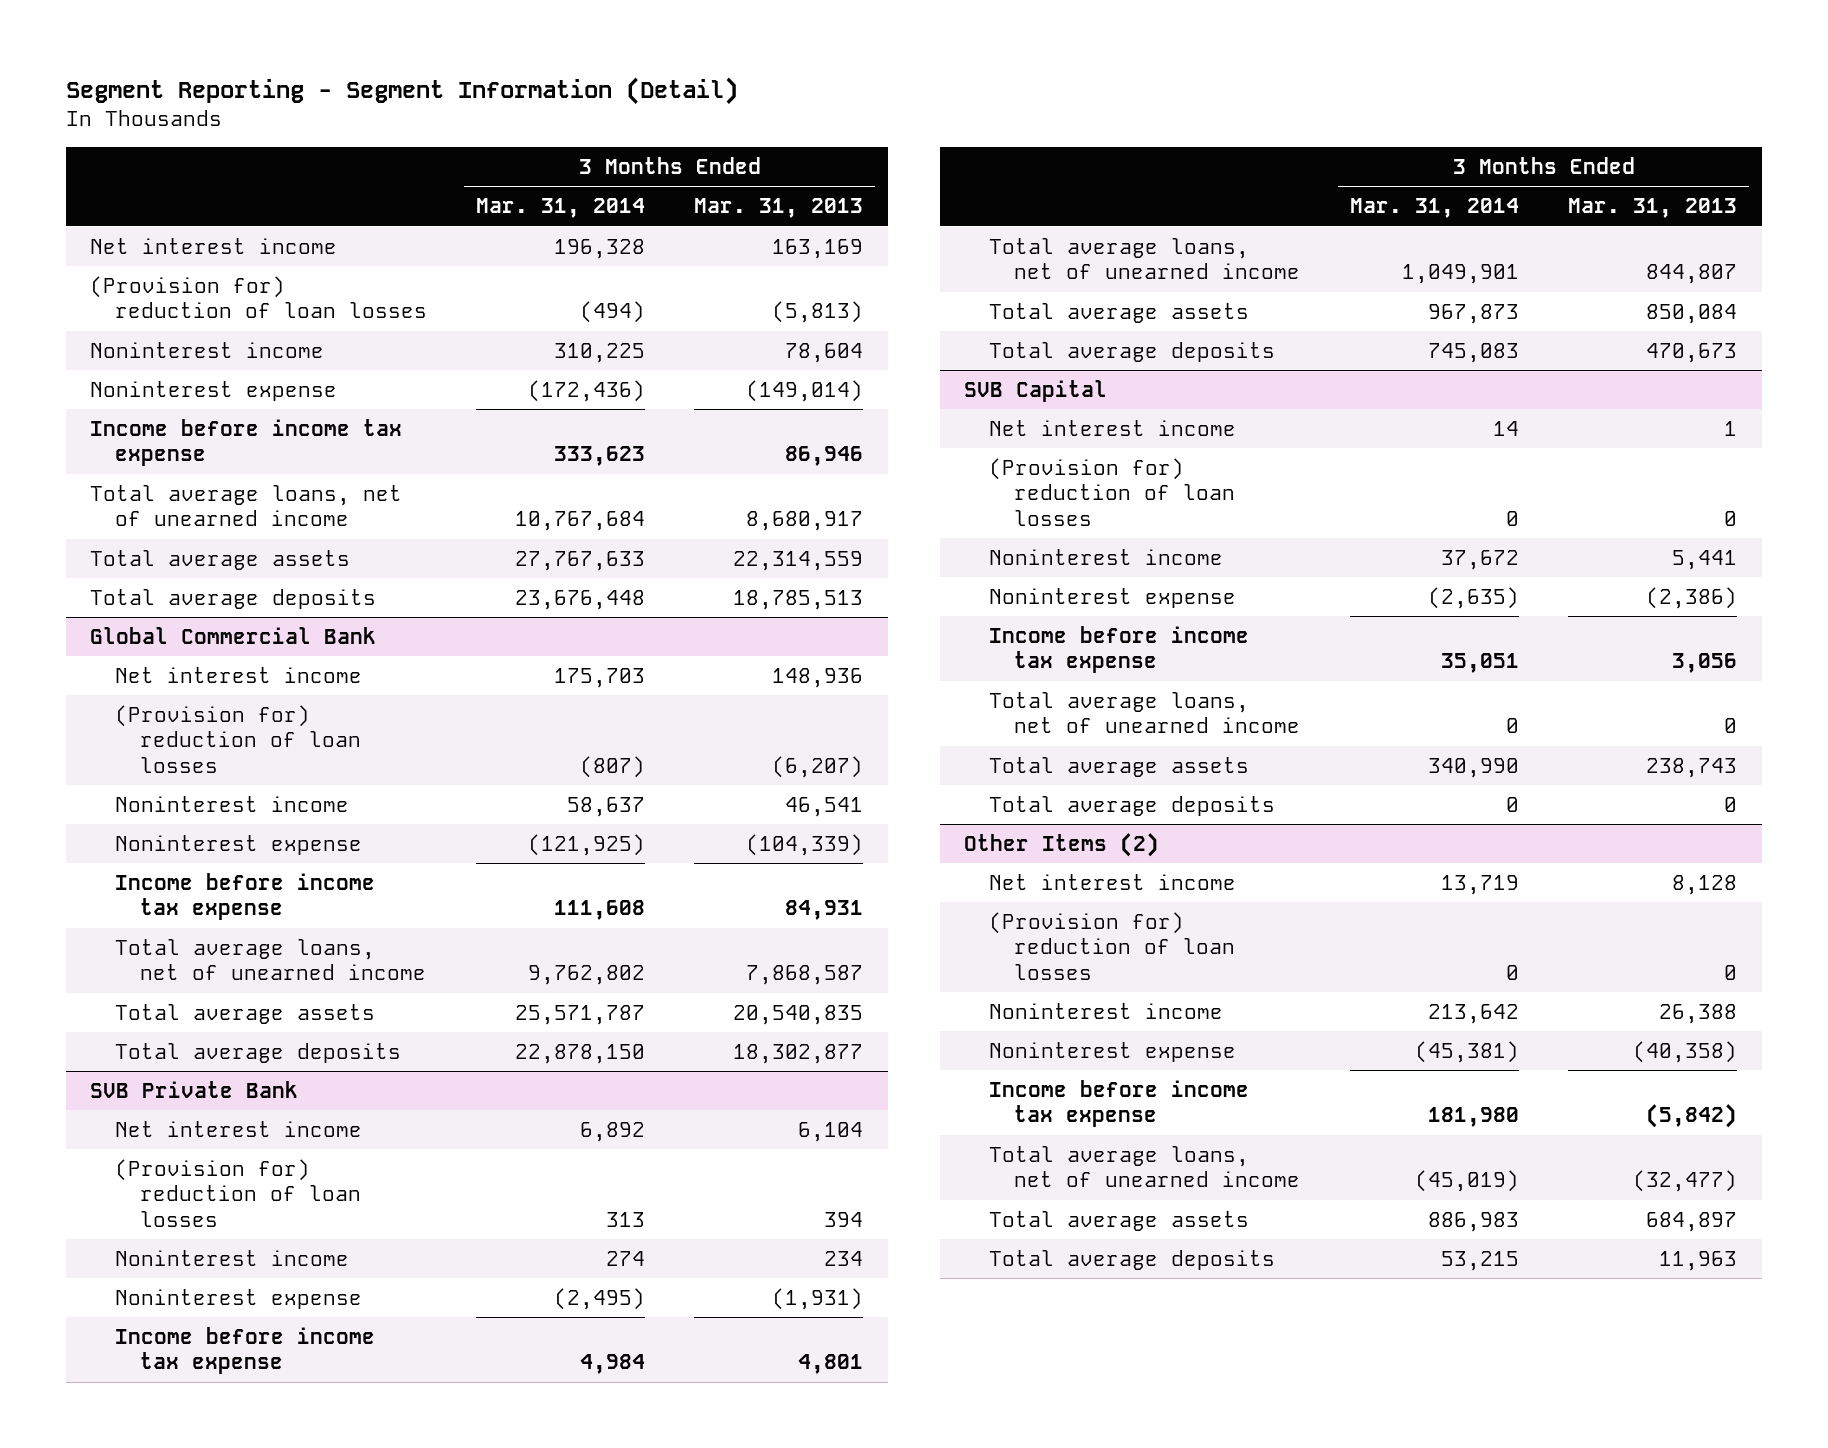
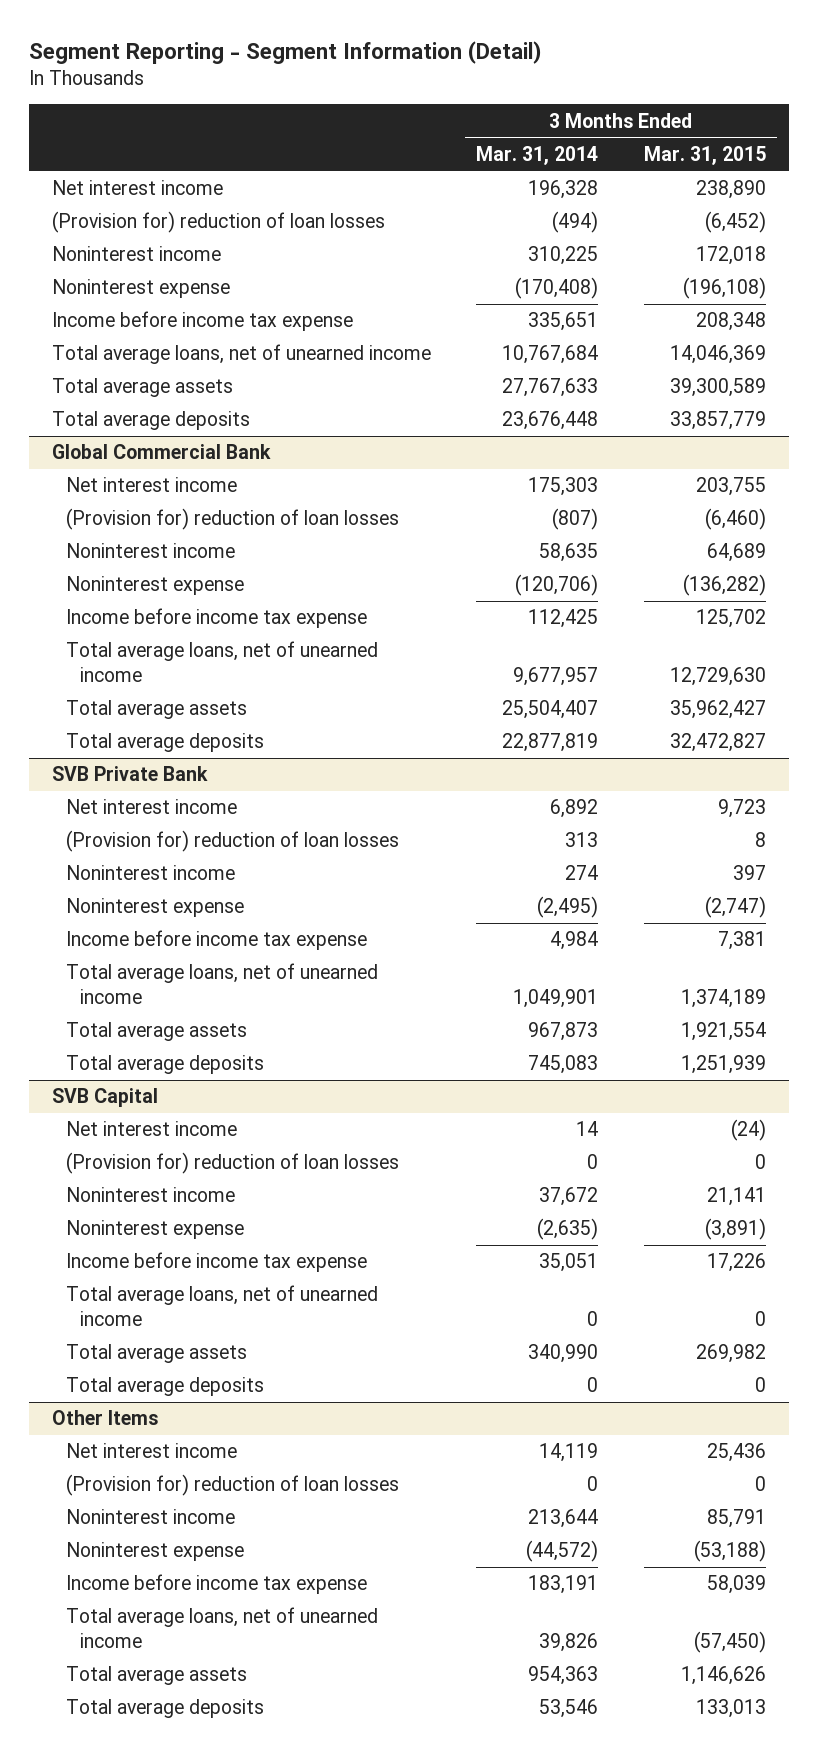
- | 3 Months Ended Mar. 31, 2014 | 3 Months Ended Mar. 31, 2013
+ | 3 Months Ended Mar. 31, 2014 | 3 Months Ended Mar. 31, 2015
- Noninterest expense | (172,436) | (149,014)
- Income before income tax expense | 333,623 | 86,946
+ Noninterest expense | (170,408) | (196,108)
+ Income before income tax expense | 335,651 | 208,348
@ Global Commercial Bank
- Net interest income | 175,703 | 148,936
+ Net interest income | 175,303 | 203,755
- Noninterest income | 58,637 | 46,541
- Noninterest expense | (121,925) | (104,339)
- Income before income tax expense | 111,608 | 84,931
- Total average loans, net of unearned income | 9,762,802 | 7,868,587
- Total average assets | 25,571,787 | 20,540,835
- Total average deposits | 22,878,150 | 18,302,877
+ Noninterest income | 58,635 | 64,689
+ Noninterest expense | (120,706) | (136,282)
+ Income before income tax expense | 112,425 | 125,702
+ Total average loans, net of unearned income | 9,677,957 | 12,729,630
+ Total average assets | 25,504,407 | 35,962,427
+ Total average deposits | 22,877,819 | 32,472,827
- Other Items (2)
- Net interest income | 13,719 | 8,128
+ Other Items
+ Net interest income | 14,119 | 25,436
- Noninterest income | 213,642 | 26,388
- Noninterest expense | (45,381) | (40,358)
- Income before income tax expense | 181,980 | (5,842)
- Total average loans, net of unearned income | (45,019) | (32,477)
- Total average assets | 886,983 | 684,897
- Total average deposits | 53,215 | 11,963
+ Noninterest income | 213,644 | 85,791
+ Noninterest expense | (44,572) | (53,188)
+ Income before income tax expense | 183,191 | 58,039
+ Total average loans, net of unearned income | 39,826 | (57,450)
+ Total average assets | 954,363 | 1,146,626
+ Total average deposits | 53,546 | 133,013

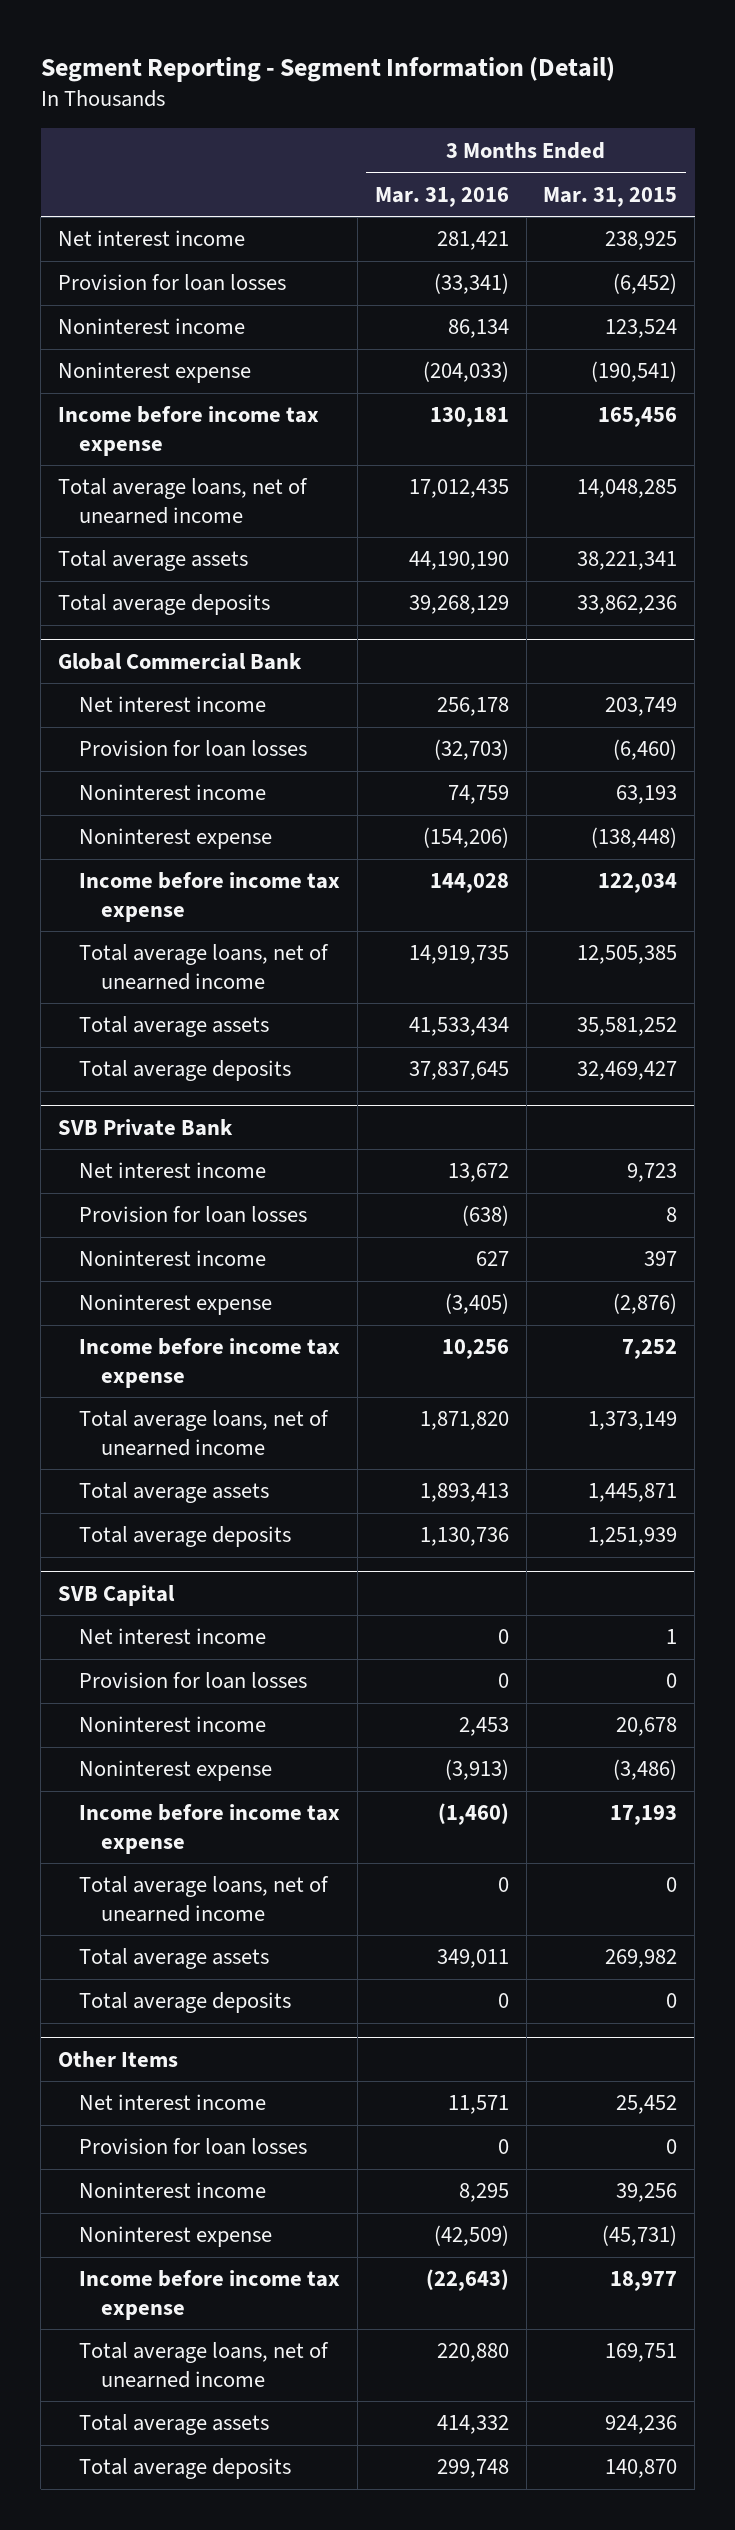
- | 3 Months Ended Mar. 31, 2014 | 3 Months Ended Mar. 31, 2015
+ | 3 Months Ended Mar. 31, 2016 | 3 Months Ended Mar. 31, 2015
- Net interest income | 196,328 | 238,890
- (Provision for) reduction of loan losses | (494) | (6,452)
- Noninterest income | 310,225 | 172,018
- Noninterest expense | (170,408) | (196,108)
- Income before income tax expense | 335,651 | 208,348
- Total average loans, net of unearned income | 10,767,684 | 14,046,369
- Total average assets | 27,767,633 | 39,300,589
- Total average deposits | 23,676,448 | 33,857,779
+ Net interest income | 281,421 | 238,925
+ Provision for loan losses | (33,341) | (6,452)
+ Noninterest income | 86,134 | 123,524
+ Noninterest expense | (204,033) | (190,541)
+ Income before income tax expense | 130,181 | 165,456
+ Total average loans, net of unearned income | 17,012,435 | 14,048,285
+ Total average assets | 44,190,190 | 38,221,341
+ Total average deposits | 39,268,129 | 33,862,236
@ Global Commercial Bank
- Net interest income | 175,303 | 203,755
- (Provision for) reduction of loan losses | (807) | (6,460)
- Noninterest income | 58,635 | 64,689
- Noninterest expense | (120,706) | (136,282)
- Income before income tax expense | 112,425 | 125,702
- Total average loans, net of unearned income | 9,677,957 | 12,729,630
- Total average assets | 25,504,407 | 35,962,427
- Total average deposits | 22,877,819 | 32,472,827
+ Net interest income | 256,178 | 203,749
+ Provision for loan losses | (32,703) | (6,460)
+ Noninterest income | 74,759 | 63,193
+ Noninterest expense | (154,206) | (138,448)
+ Income before income tax expense | 144,028 | 122,034
+ Total average loans, net of unearned income | 14,919,735 | 12,505,385
+ Total average assets | 41,533,434 | 35,581,252
+ Total average deposits | 37,837,645 | 32,469,427
@ SVB Private Bank
- (Provision for) reduction of loan losses | 313 | 8
+ Provision for loan losses | (638) | 8
- Noninterest expense | (2,495) | (2,747)
- Income before income tax expense | 4,984 | 7,381
- Total average loans, net of unearned income | 1,049,901 | 1,374,189
- Total average assets | 967,873 | 1,921,554
+ Noninterest expense | (3,405) | (2,876)
+ Income before income tax expense | 10,256 | 7,252
+ Total average loans, net of unearned income | 1,871,820 | 1,373,149
+ Total average assets | 1,893,413 | 1,445,871
@ SVB Capital
- Net interest income | 14 | (24)
- (Provision for) reduction of loan losses | 0 | 0
- Noninterest income | 37,672 | 21,141
- Noninterest expense | (2,635) | (3,891)
- Income before income tax expense | 35,051 | 17,226
+ Net interest income | 0 | 1
+ Provision for loan losses | 0 | 0
+ Noninterest income | 2,453 | 20,678
+ Noninterest expense | (3,913) | (3,486)
+ Income before income tax expense | (1,460) | 17,193
@ Other Items
- Net interest income | 14,119 | 25,436
- (Provision for) reduction of loan losses | 0 | 0
- Noninterest income | 213,644 | 85,791
- Noninterest expense | (44,572) | (53,188)
- Income before income tax expense | 183,191 | 58,039
- Total average loans, net of unearned income | 39,826 | (57,450)
- Total average assets | 954,363 | 1,146,626
- Total average deposits | 53,546 | 133,013
+ Net interest income | 11,571 | 25,452
+ Provision for loan losses | 0 | 0
+ Noninterest income | 8,295 | 39,256
+ Noninterest expense | (42,509) | (45,731)
+ Income before income tax expense | (22,643) | 18,977
+ Total average loans, net of unearned income | 220,880 | 169,751
+ Total average assets | 414,332 | 924,236
+ Total average deposits | 299,748 | 140,870

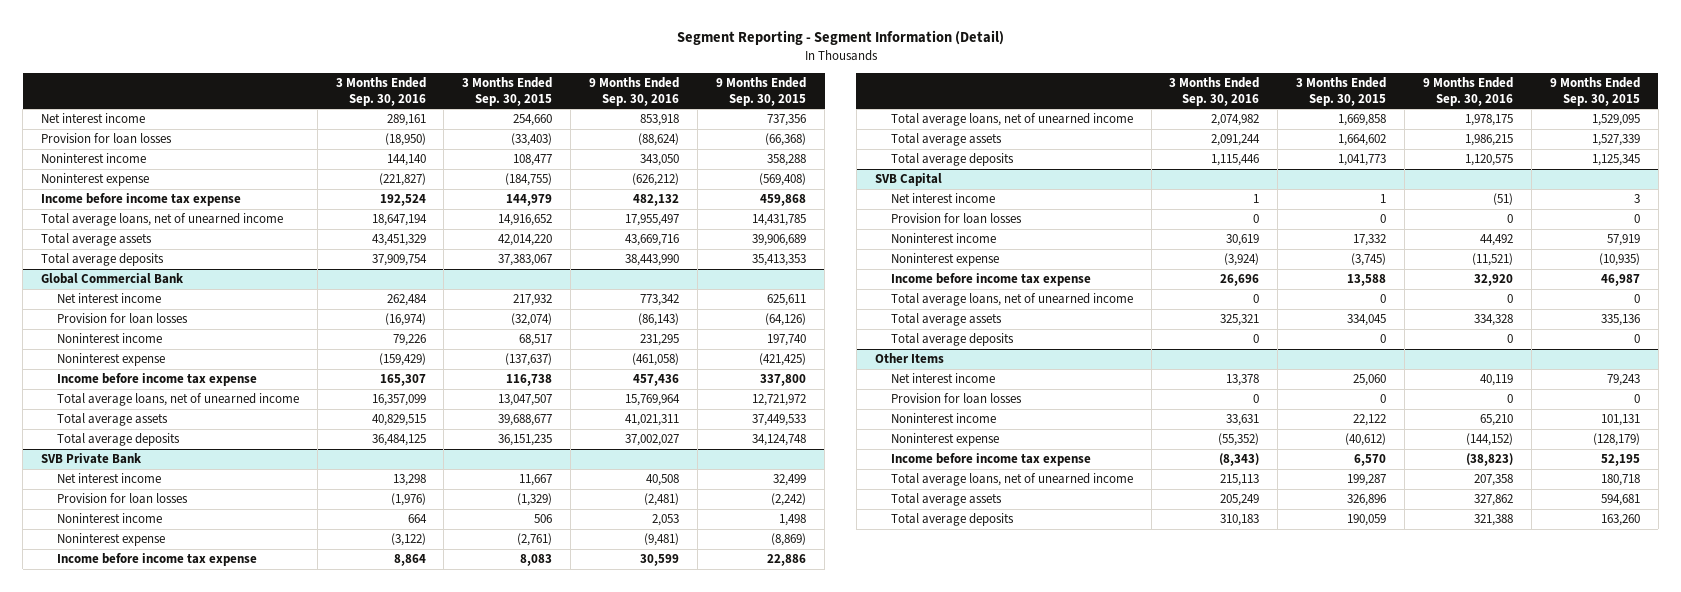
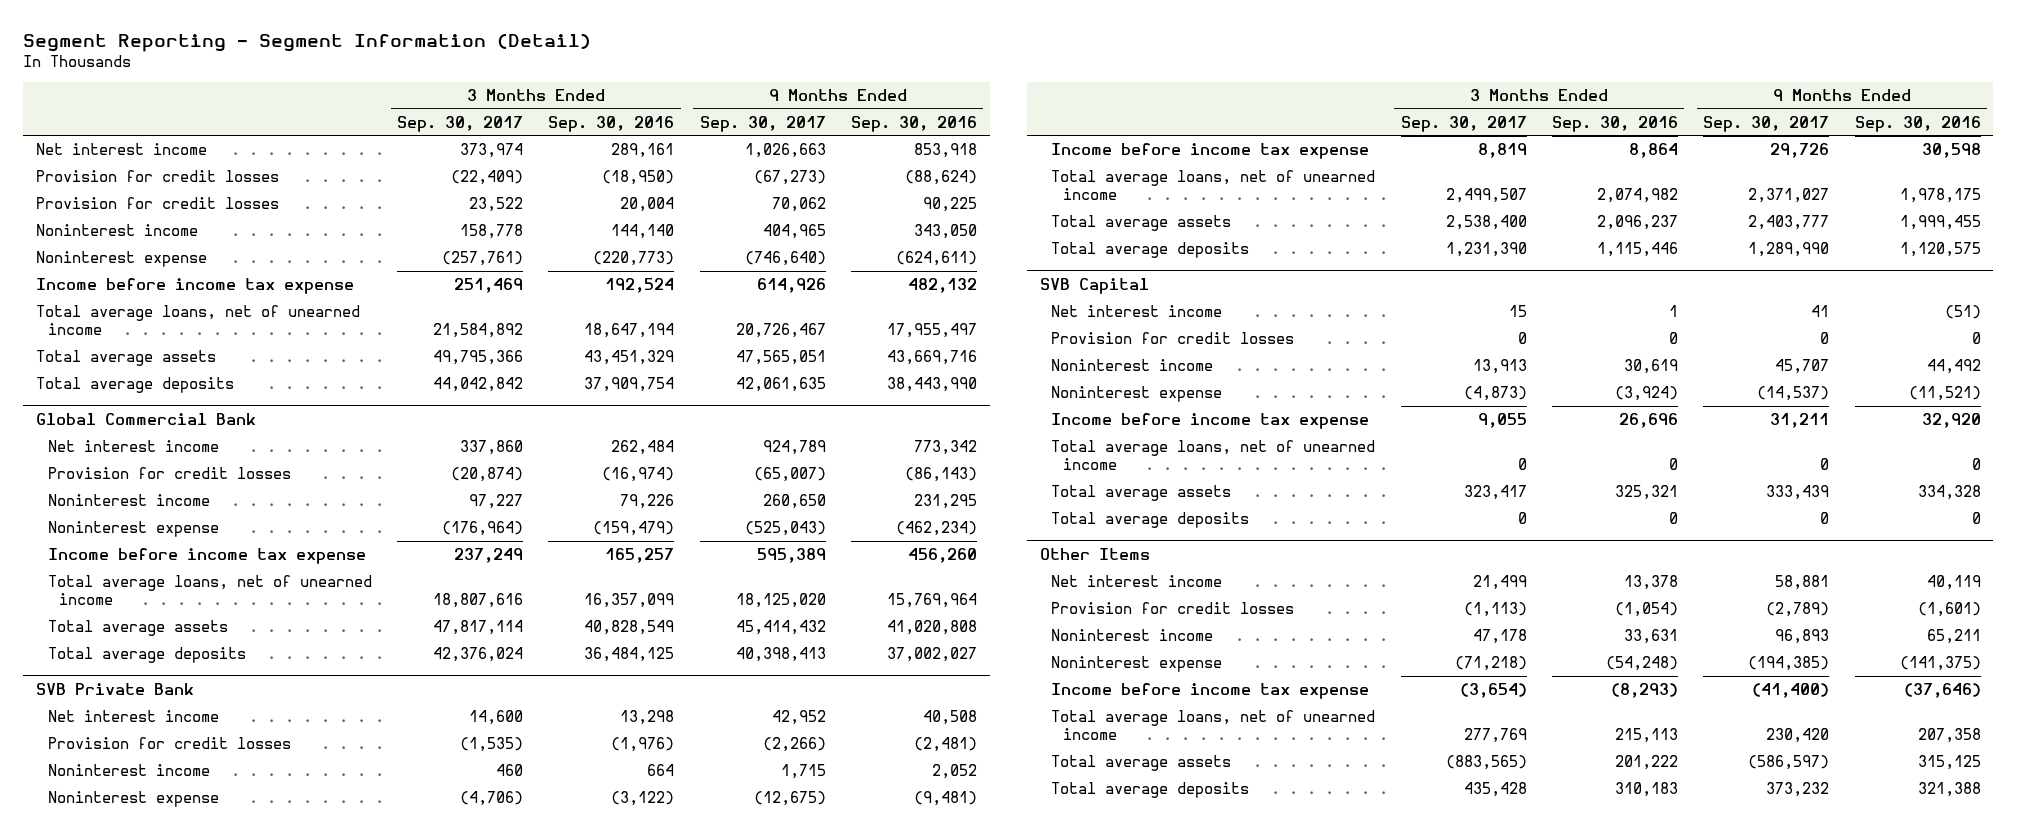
- | 3 Months Ended Sep. 30, 2016 | 3 Months Ended Sep. 30, 2015 | 9 Months Ended Sep. 30, 2016 | 9 Months Ended Sep. 30, 2015
+ | 3 Months Ended Sep. 30, 2017 | 3 Months Ended Sep. 30, 2016 | 9 Months Ended Sep. 30, 2017 | 9 Months Ended Sep. 30, 2016
- Provision for loan losses | (18,950) | (33,403) | (88,624) | (66,368)
+ Provision for credit losses | (22,409) | (18,950) | (67,273) | (88,624)
+ Provision for credit losses | 23,522 | 20,004 | 70,062 | 90,225
- Noninterest expense | (221,827) | (184,755) | (626,212) | (569,408)
+ Noninterest expense | (257,761) | (220,773) | (746,640) | (624,611)
@ Global Commercial Bank
- Provision for loan losses | (16,974) | (32,074) | (86,143) | (64,126)
+ Provision for credit losses | (20,874) | (16,974) | (65,007) | (86,143)
- Noninterest expense | (159,429) | (137,637) | (461,058) | (421,425)
- Income before income tax expense | 165,307 | 116,738 | 457,436 | 337,800
+ Noninterest expense | (176,964) | (159,479) | (525,043) | (462,234)
+ Income before income tax expense | 237,249 | 165,257 | 595,389 | 456,260
- Total average assets | 40,829,515 | 39,688,677 | 41,021,311 | 37,449,533
+ Total average assets | 47,817,114 | 40,828,549 | 45,414,432 | 41,020,808
@ SVB Private Bank
- Provision for loan losses | (1,976) | (1,329) | (2,481) | (2,242)
- Noninterest income | 664 | 506 | 2,053 | 1,498
+ Provision for credit losses | (1,535) | (1,976) | (2,266) | (2,481)
+ Noninterest income | 460 | 664 | 1,715 | 2,052
- Income before income tax expense | 8,864 | 8,083 | 30,599 | 22,886
+ Income before income tax expense | 8,819 | 8,864 | 29,726 | 30,598
- Total average assets | 2,091,244 | 1,664,602 | 1,986,215 | 1,527,339
+ Total average assets | 2,538,400 | 2,096,237 | 2,403,777 | 1,999,455
@ SVB Capital
- Provision for loan losses | 0 | 0 | 0 | 0
+ Provision for credit losses | 0 | 0 | 0 | 0
@ Other Items
- Provision for loan losses | 0 | 0 | 0 | 0
- Noninterest income | 33,631 | 22,122 | 65,210 | 101,131
- Noninterest expense | (55,352) | (40,612) | (144,152) | (128,179)
- Income before income tax expense | (8,343) | 6,570 | (38,823) | 52,195
+ Provision for credit losses | (1,113) | (1,054) | (2,789) | (1,601)
+ Noninterest income | 47,178 | 33,631 | 96,893 | 65,211
+ Noninterest expense | (71,218) | (54,248) | (194,385) | (141,375)
+ Income before income tax expense | (3,654) | (8,293) | (41,400) | (37,646)
- Total average assets | 205,249 | 326,896 | 327,862 | 594,681
+ Total average assets | (883,565) | 201,222 | (586,597) | 315,125

